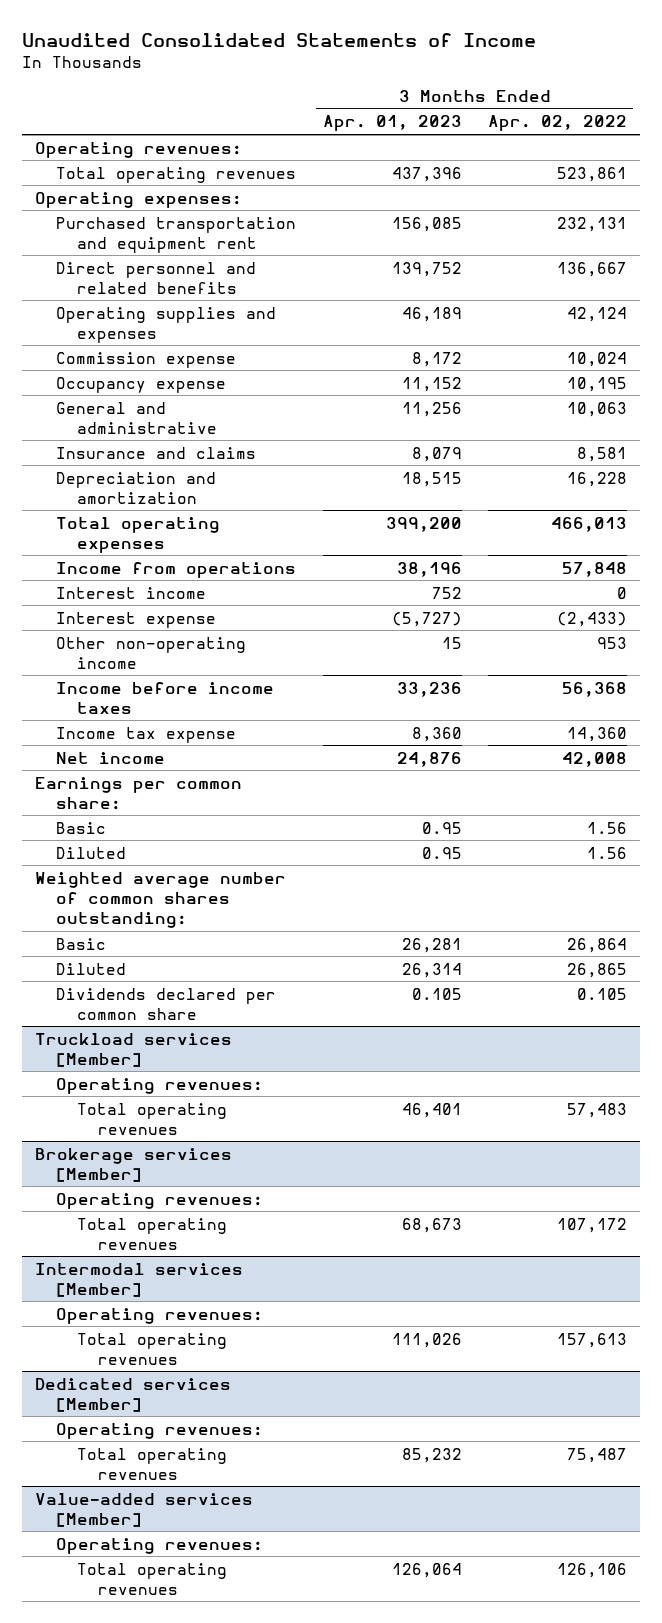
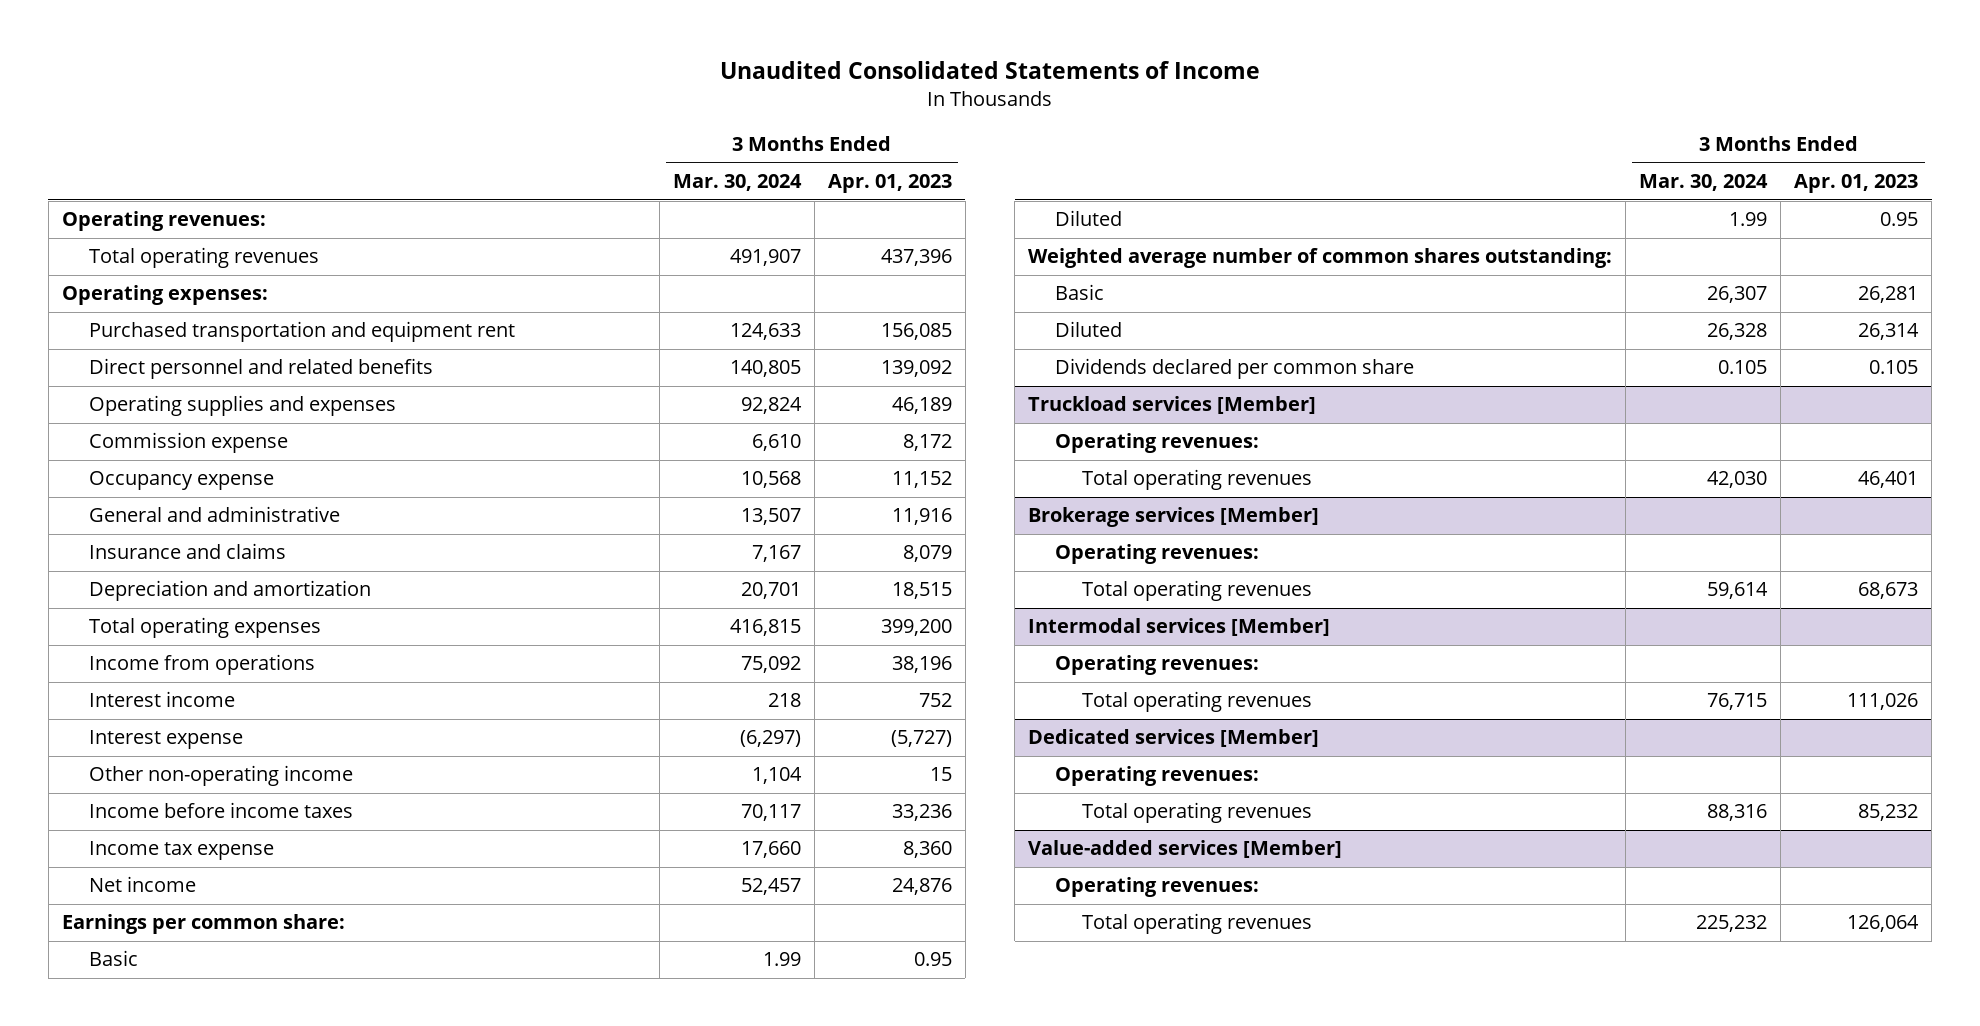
- | 3 Months Ended Apr. 01, 2023 | 3 Months Ended Apr. 02, 2022
+ | 3 Months Ended Mar. 30, 2024 | 3 Months Ended Apr. 01, 2023
- Direct personnel and related benefits | 139,752 | 136,667
+ Direct personnel and related benefits | 140,805 | 139,092
- General and administrative | 11,256 | 10,063
+ General and administrative | 13,507 | 11,916

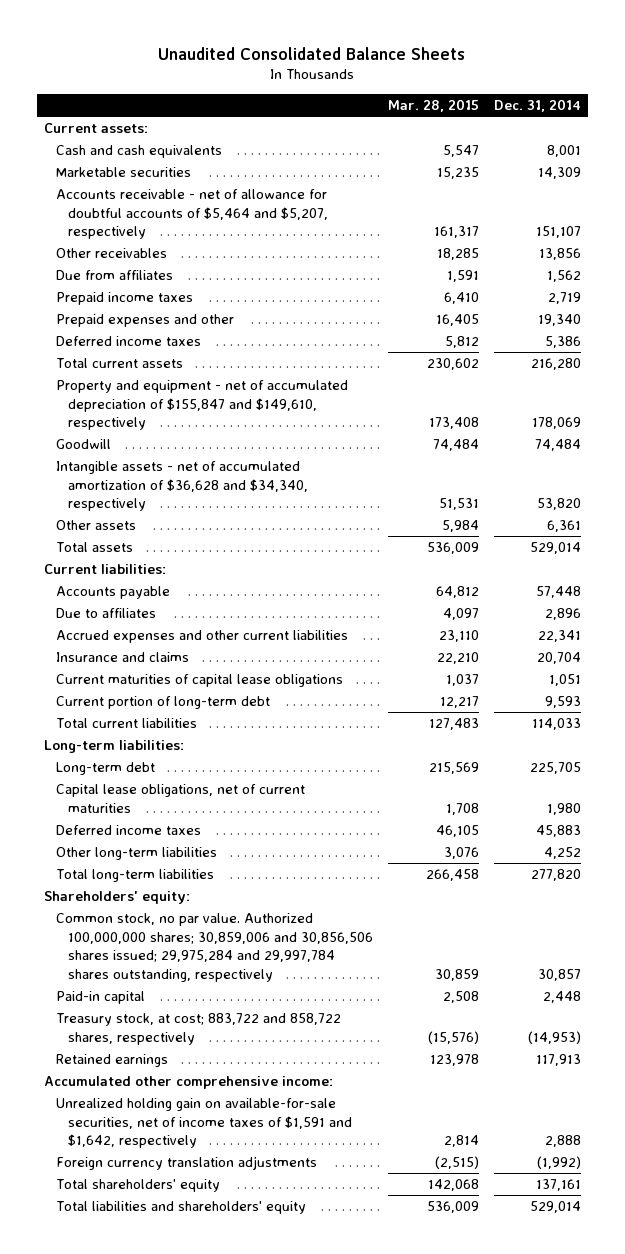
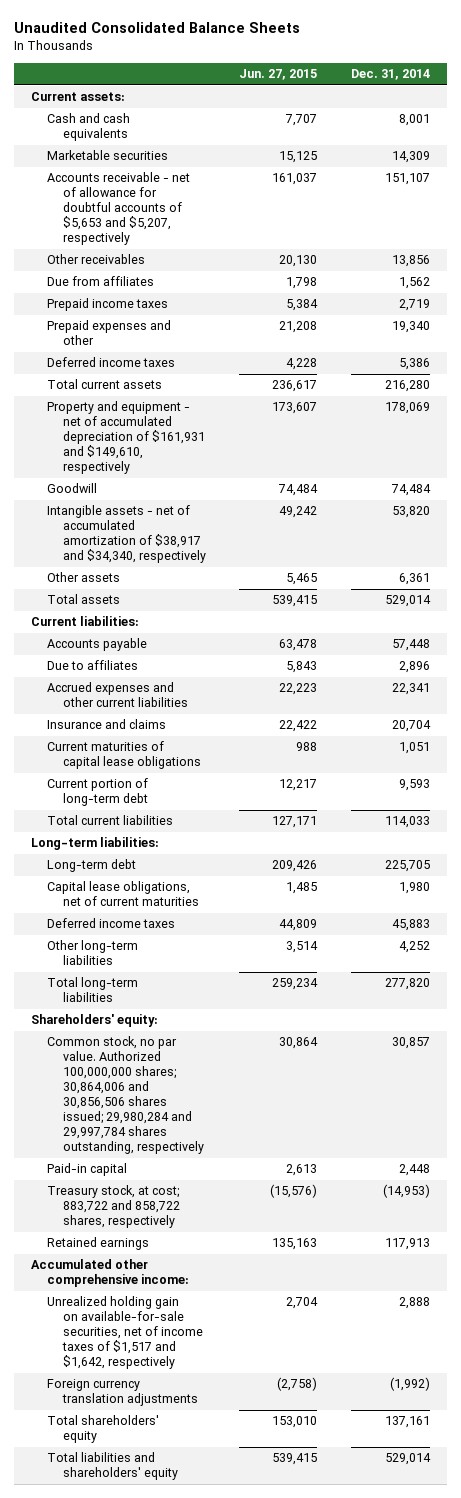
- | Mar. 28, 2015 | Dec. 31, 2014
+ | Jun. 27, 2015 | Dec. 31, 2014
- Accounts receivable - net of allowance for doubtful accounts of $5,464 and $5,207, respectively | 161,317 | 151,107
+ Accounts receivable - net of allowance for doubtful accounts of $5,653 and $5,207, respectively | 161,037 | 151,107
- Property and equipment - net of accumulated depreciation of $155,847 and $149,610, respectively | 173,408 | 178,069
+ Property and equipment - net of accumulated depreciation of $161,931 and $149,610, respectively | 173,607 | 178,069
- Intangible assets - net of accumulated amortization of $36,628 and $34,340, respectively | 51,531 | 53,820
+ Intangible assets - net of accumulated amortization of $38,917 and $34,340, respectively | 49,242 | 53,820
- Common stock, no par value. Authorized 100,000,000 shares; 30,859,006 and 30,856,506 shares issued; 29,975,284 and 29,997,784 shares outstanding, respectively | 30,859 | 30,857
+ Common stock, no par value. Authorized 100,000,000 shares; 30,864,006 and 30,856,506 shares issued; 29,980,284 and 29,997,784 shares outstanding, respectively | 30,864 | 30,857
- Unrealized holding gain on available-for-sale securities, net of income taxes of $1,591 and $1,642, respectively | 2,814 | 2,888
+ Unrealized holding gain on available-for-sale securities, net of income taxes of $1,517 and $1,642, respectively | 2,704 | 2,888

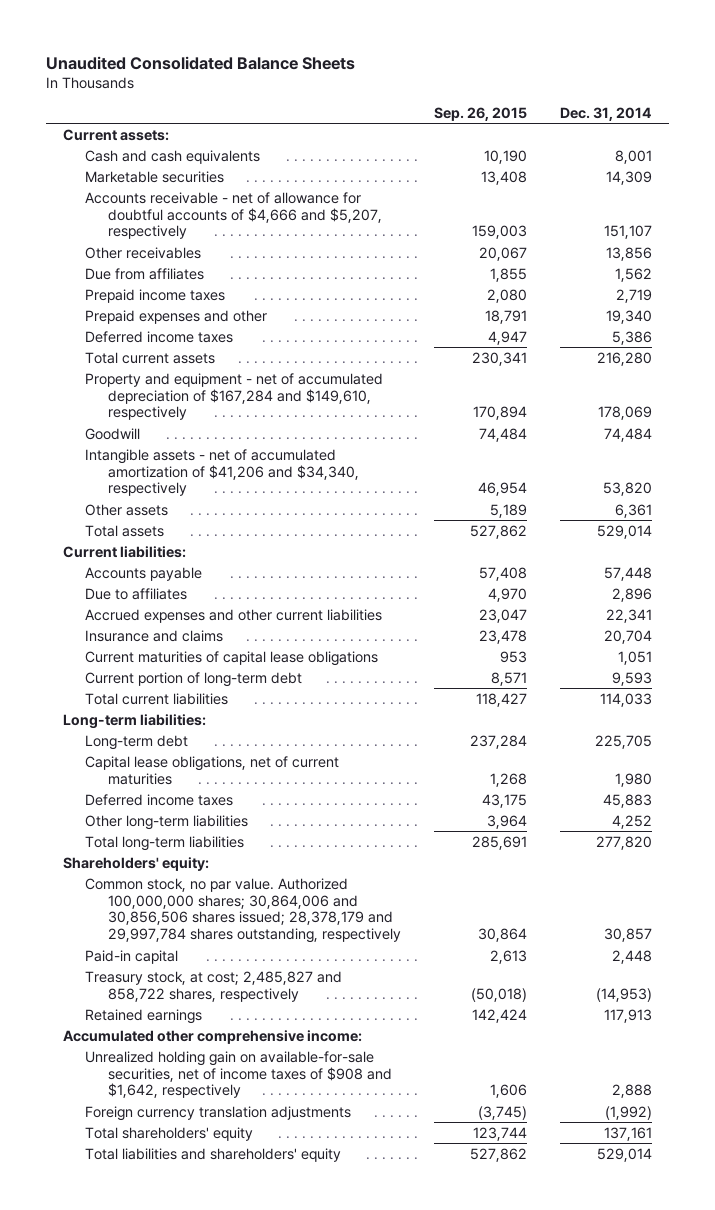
- | Jun. 27, 2015 | Dec. 31, 2014
+ | Sep. 26, 2015 | Dec. 31, 2014
- Accounts receivable - net of allowance for doubtful accounts of $5,653 and $5,207, respectively | 161,037 | 151,107
+ Accounts receivable - net of allowance for doubtful accounts of $4,666 and $5,207, respectively | 159,003 | 151,107
- Property and equipment - net of accumulated depreciation of $161,931 and $149,610, respectively | 173,607 | 178,069
+ Property and equipment - net of accumulated depreciation of $167,284 and $149,610, respectively | 170,894 | 178,069
- Intangible assets - net of accumulated amortization of $38,917 and $34,340, respectively | 49,242 | 53,820
+ Intangible assets - net of accumulated amortization of $41,206 and $34,340, respectively | 46,954 | 53,820
- Common stock, no par value. Authorized 100,000,000 shares; 30,864,006 and 30,856,506 shares issued; 29,980,284 and 29,997,784 shares outstanding, respectively | 30,864 | 30,857
+ Common stock, no par value. Authorized 100,000,000 shares; 30,864,006 and 30,856,506 shares issued; 28,378,179 and 29,997,784 shares outstanding, respectively | 30,864 | 30,857
- Treasury stock, at cost; 883,722 and 858,722 shares, respectively | (15,576) | (14,953)
+ Treasury stock, at cost; 2,485,827 and 858,722 shares, respectively | (50,018) | (14,953)
- Unrealized holding gain on available-for-sale securities, net of income taxes of $1,517 and $1,642, respectively | 2,704 | 2,888
+ Unrealized holding gain on available-for-sale securities, net of income taxes of $908 and $1,642, respectively | 1,606 | 2,888

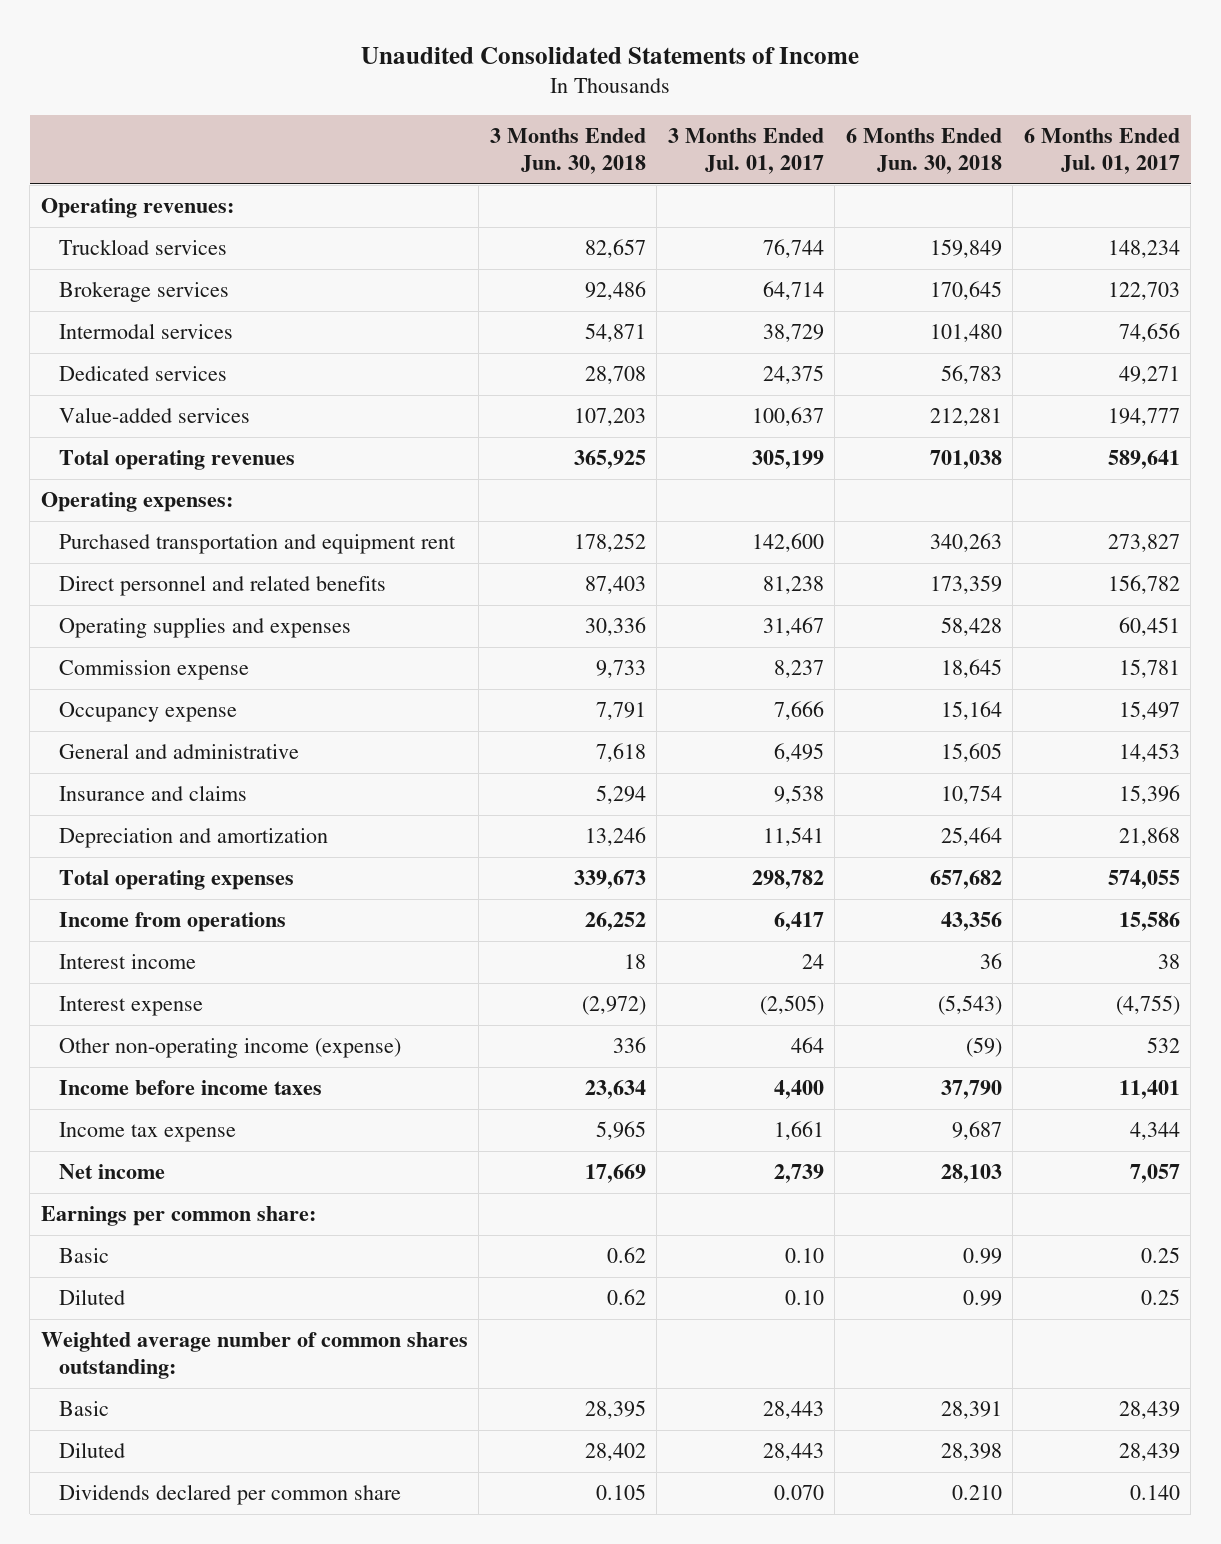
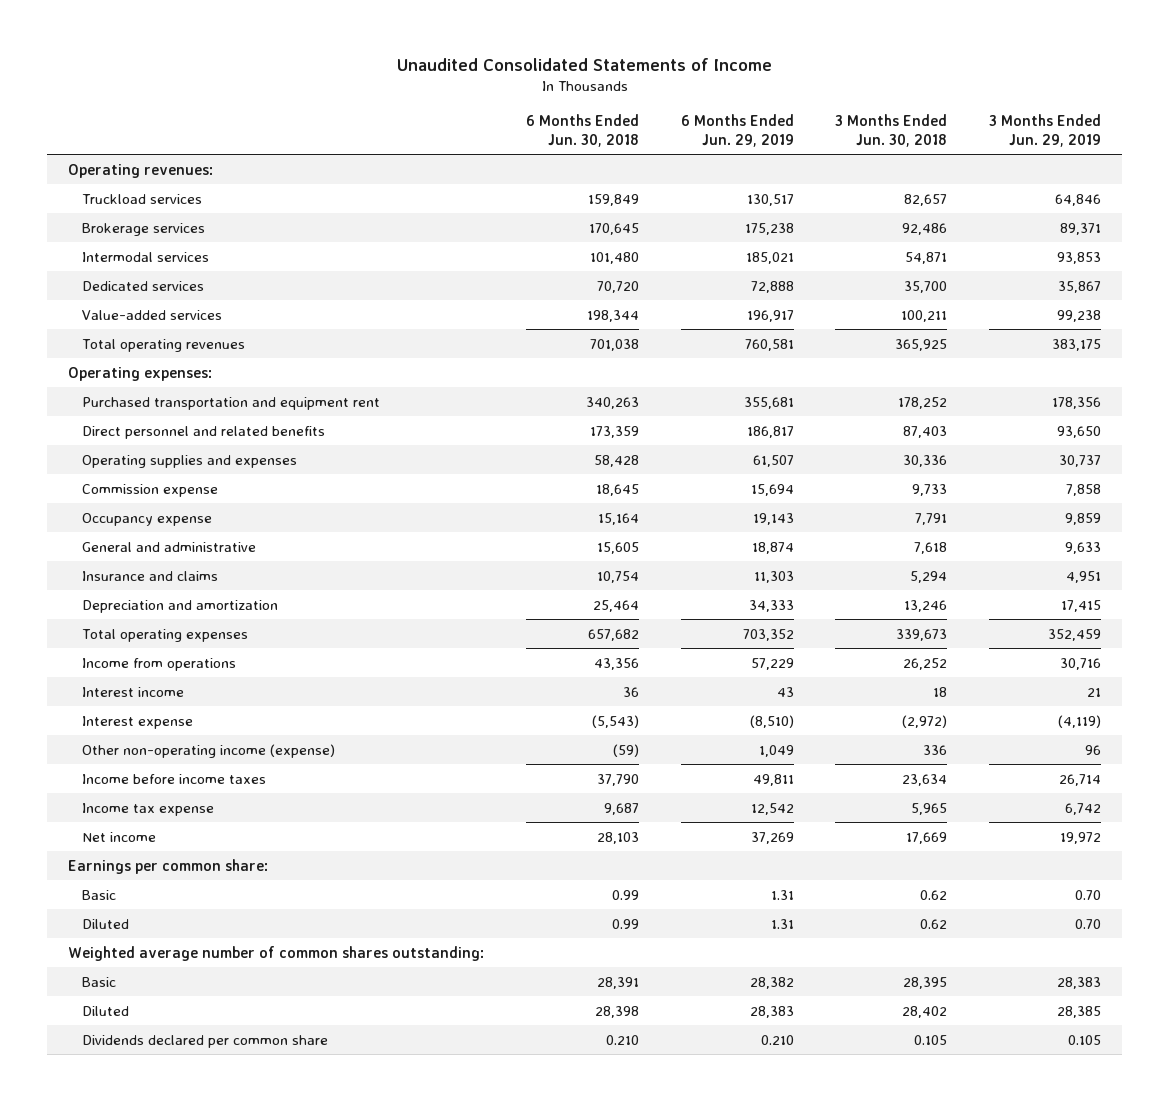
- | 3 Months Ended Jun. 30, 2018 | 3 Months Ended Jul. 01, 2017 | 6 Months Ended Jun. 30, 2018 | 6 Months Ended Jul. 01, 2017
+ | 6 Months Ended Jun. 30, 2018 | 6 Months Ended Jun. 29, 2019 | 3 Months Ended Jun. 30, 2018 | 3 Months Ended Jun. 29, 2019
- Dedicated services | 28,708 | 24,375 | 56,783 | 49,271
- Value-added services | 107,203 | 100,637 | 212,281 | 194,777
+ Dedicated services | 70,720 | 72,888 | 35,700 | 35,867
+ Value-added services | 198,344 | 196,917 | 100,211 | 99,238

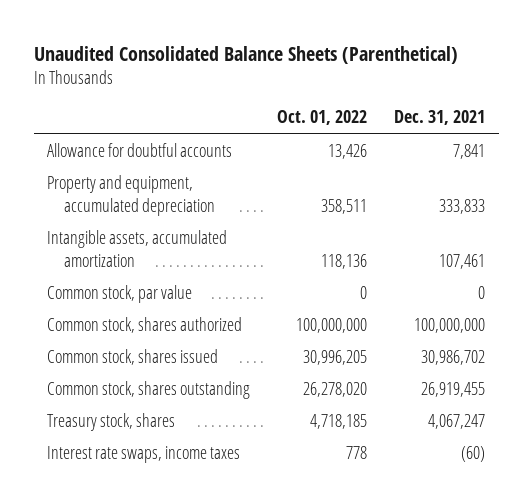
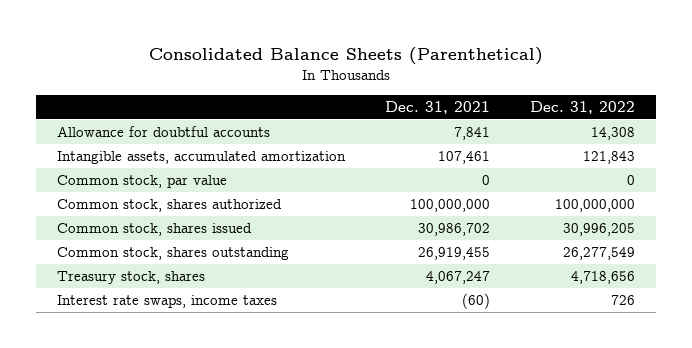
- Unaudited Consolidated Balance Sheets (Parenthetical)
+ Consolidated Balance Sheets (Parenthetical)
- | Oct. 01, 2022 | Dec. 31, 2021
+ | Dec. 31, 2021 | Dec. 31, 2022
- Property and equipment, accumulated depreciation | 358,511 | 333,833

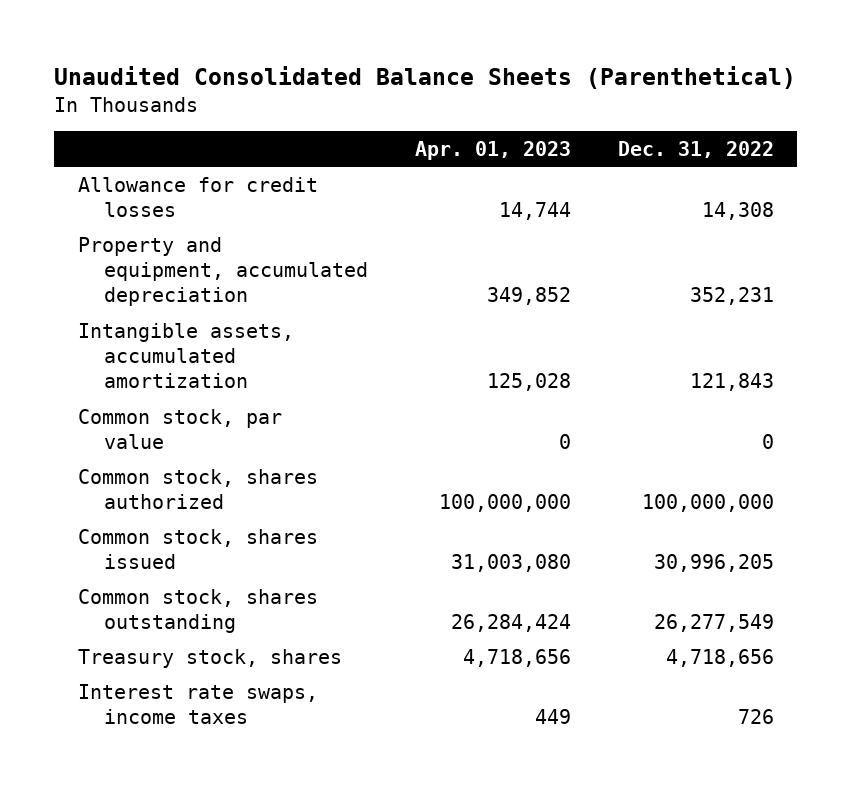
- Consolidated Balance Sheets (Parenthetical)
+ Unaudited Consolidated Balance Sheets (Parenthetical)
- | Dec. 31, 2021 | Dec. 31, 2022
+ | Apr. 01, 2023 | Dec. 31, 2022
- Allowance for doubtful accounts | 7,841 | 14,308
+ Allowance for credit losses | 14,744 | 14,308
+ Property and equipment, accumulated depreciation | 349,852 | 352,231

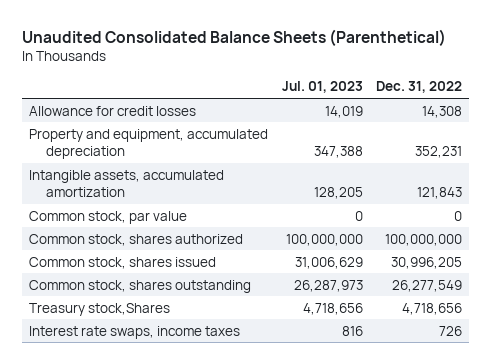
- | Apr. 01, 2023 | Dec. 31, 2022
+ | Jul. 01, 2023 | Dec. 31, 2022
- Treasury stock, shares | 4,718,656 | 4,718,656
+ Treasury stock,Shares | 4,718,656 | 4,718,656

